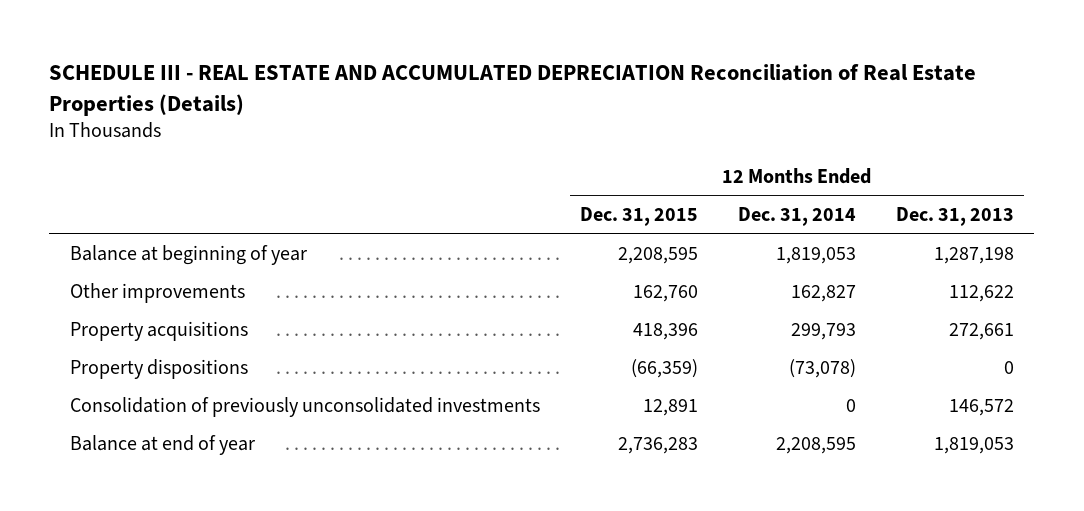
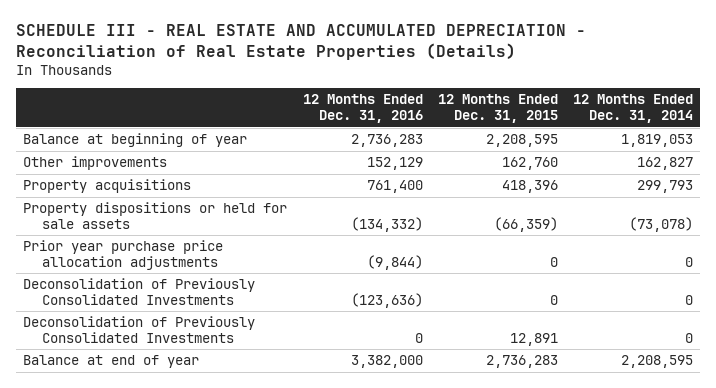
- SCHEDULE III - REAL ESTATE AND ACCUMULATED DEPRECIATION Reconciliation of Real Estate Properties (Details)
+ SCHEDULE III - REAL ESTATE AND ACCUMULATED DEPRECIATION - Reconciliation of Real Estate Properties (Details)
- | 12 Months Ended Dec. 31, 2015 | 12 Months Ended Dec. 31, 2014 | 12 Months Ended Dec. 31, 2013
+ | 12 Months Ended Dec. 31, 2016 | 12 Months Ended Dec. 31, 2015 | 12 Months Ended Dec. 31, 2014
- Property dispositions | (66,359) | (73,078) | 0
- Consolidation of previously unconsolidated investments | 12,891 | 0 | 146,572
+ Property dispositions or held for sale assets | (134,332) | (66,359) | (73,078)
+ Prior year purchase price allocation adjustments | (9,844) | 0 | 0
+ Deconsolidation of Previously Consolidated Investments | (123,636) | 0 | 0
+ Deconsolidation of Previously Consolidated Investments | 0 | 12,891 | 0

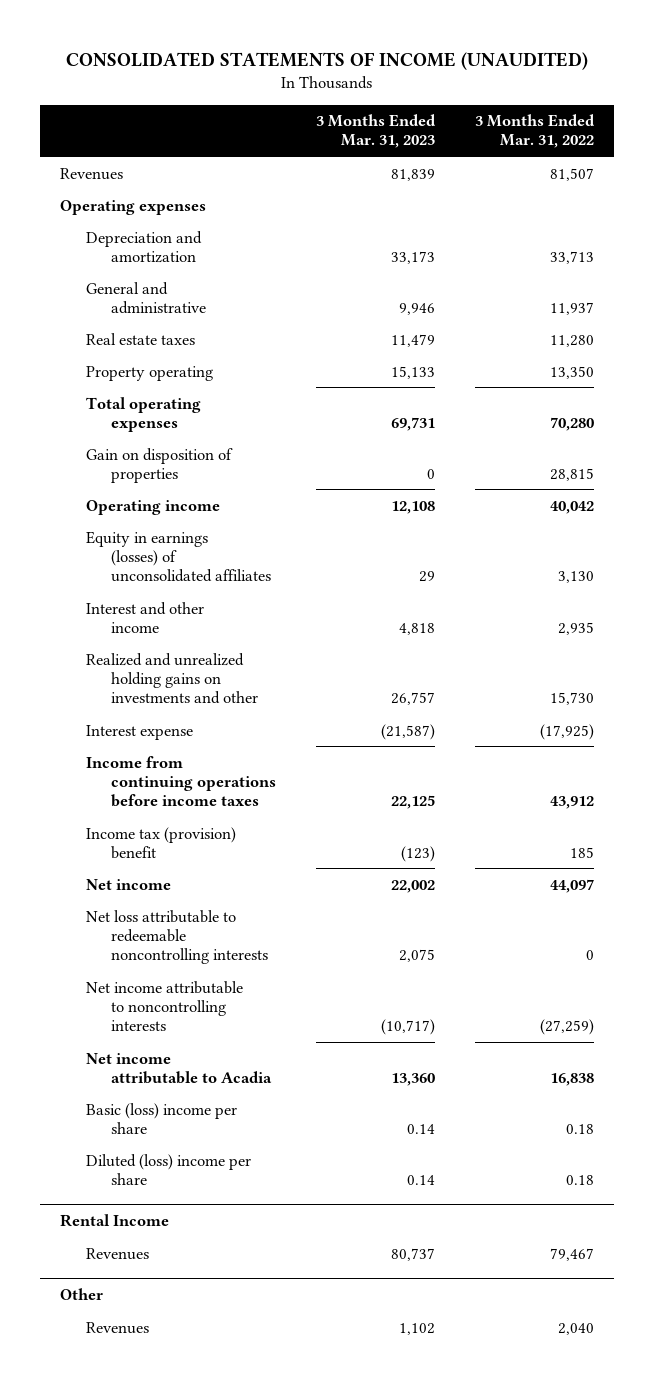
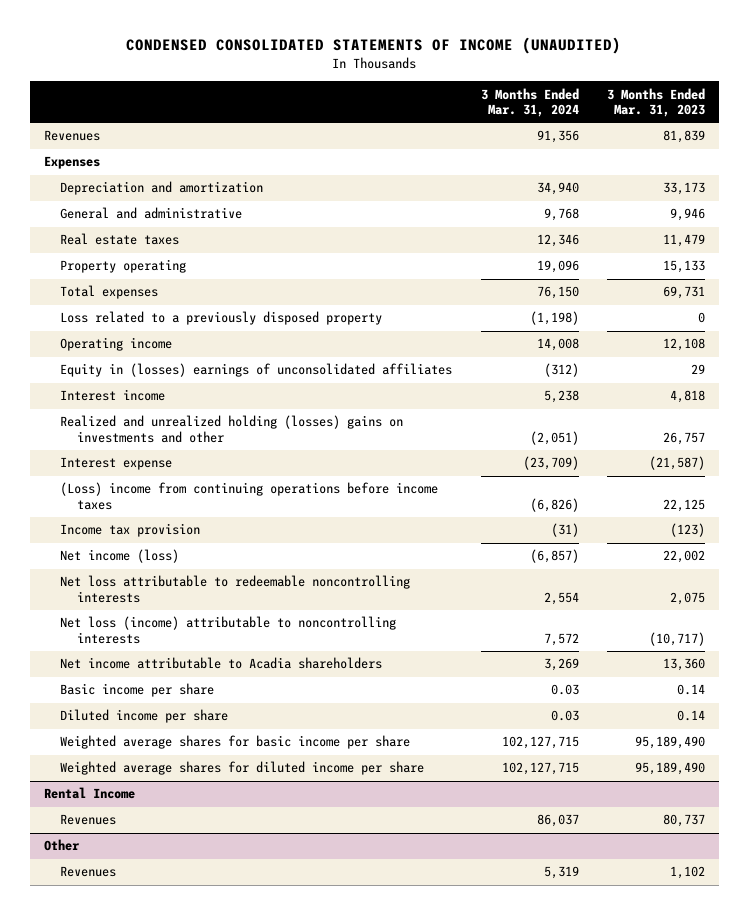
- CONSOLIDATED STATEMENTS OF INCOME (UNAUDITED)
+ CONDENSED CONSOLIDATED STATEMENTS OF INCOME (UNAUDITED)
- | 3 Months Ended Mar. 31, 2023 | 3 Months Ended Mar. 31, 2022
+ | 3 Months Ended Mar. 31, 2024 | 3 Months Ended Mar. 31, 2023
- Operating expenses
+ Expenses
- Total operating expenses | 69,731 | 70,280
- Gain on disposition of properties | 0 | 28,815
+ Total expenses | 76,150 | 69,731
+ Loss related to a previously disposed property | (1,198) | 0
- Equity in earnings (losses) of unconsolidated affiliates | 29 | 3,130
- Interest and other income | 4,818 | 2,935
- Realized and unrealized holding gains on investments and other | 26,757 | 15,730
+ Equity in (losses) earnings of unconsolidated affiliates | (312) | 29
+ Interest income | 5,238 | 4,818
+ Realized and unrealized holding (losses) gains on investments and other | (2,051) | 26,757
- Income from continuing operations before income taxes | 22,125 | 43,912
- Income tax (provision) benefit | (123) | 185
- Net income | 22,002 | 44,097
+ (Loss) income from continuing operations before income taxes | (6,826) | 22,125
+ Income tax provision | (31) | (123)
+ Net income (loss) | (6,857) | 22,002
- Net income attributable to noncontrolling interests | (10,717) | (27,259)
- Net income attributable to Acadia | 13,360 | 16,838
- Basic (loss) income per share | 0.14 | 0.18
- Diluted (loss) income per share | 0.14 | 0.18
+ Net loss (income) attributable to noncontrolling interests | 7,572 | (10,717)
+ Net income attributable to Acadia shareholders | 3,269 | 13,360
+ Basic income per share | 0.03 | 0.14
+ Diluted income per share | 0.03 | 0.14
+ Weighted average shares for basic income per share | 102,127,715 | 95,189,490
+ Weighted average shares for diluted income per share | 102,127,715 | 95,189,490

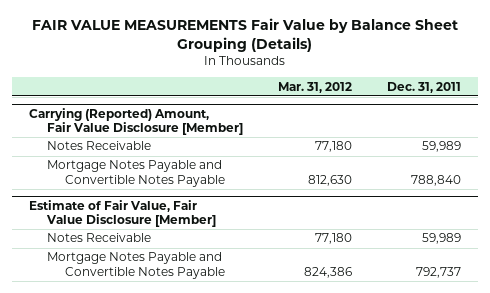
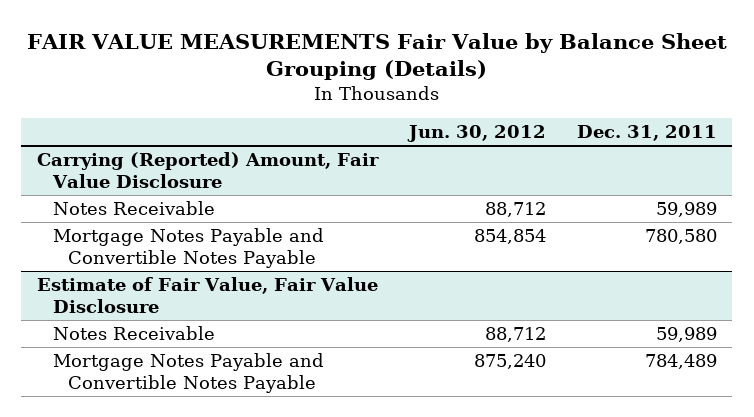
- | Mar. 31, 2012 | Dec. 31, 2011
+ | Jun. 30, 2012 | Dec. 31, 2011
- Carrying (Reported) Amount, Fair Value Disclosure [Member]
+ Carrying (Reported) Amount, Fair Value Disclosure
- Mortgage Notes Payable and Convertible Notes Payable | 812,630 | 788,840
- Estimate of Fair Value, Fair Value Disclosure [Member]
+ Mortgage Notes Payable and Convertible Notes Payable | 854,854 | 780,580
+ Estimate of Fair Value, Fair Value Disclosure
- Mortgage Notes Payable and Convertible Notes Payable | 824,386 | 792,737
+ Mortgage Notes Payable and Convertible Notes Payable | 875,240 | 784,489

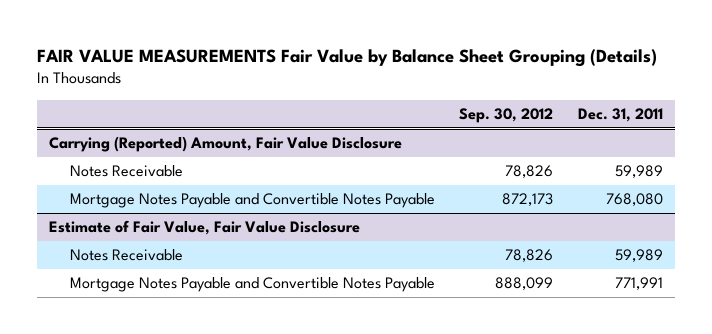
- | Jun. 30, 2012 | Dec. 31, 2011
+ | Sep. 30, 2012 | Dec. 31, 2011
@ Carrying (Reported) Amount, Fair Value Disclosure
- Mortgage Notes Payable and Convertible Notes Payable | 854,854 | 780,580
+ Mortgage Notes Payable and Convertible Notes Payable | 872,173 | 768,080
@ Estimate of Fair Value, Fair Value Disclosure
- Mortgage Notes Payable and Convertible Notes Payable | 875,240 | 784,489
+ Mortgage Notes Payable and Convertible Notes Payable | 888,099 | 771,991

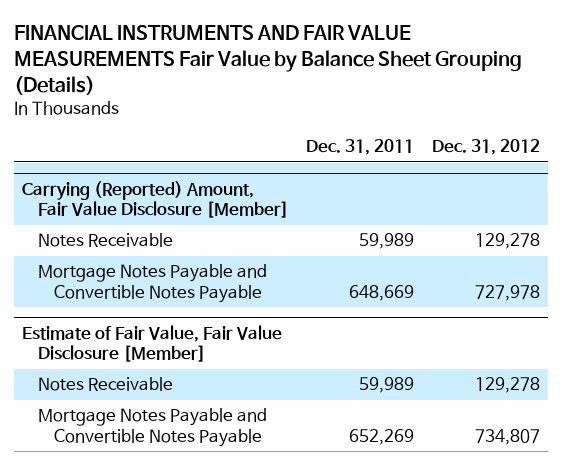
- FAIR VALUE MEASUREMENTS Fair Value by Balance Sheet Grouping (Details)
+ FINANCIAL INSTRUMENTS AND FAIR VALUE MEASUREMENTS Fair Value by Balance Sheet Grouping (Details)
- | Sep. 30, 2012 | Dec. 31, 2011
+ | Dec. 31, 2011 | Dec. 31, 2012
- Carrying (Reported) Amount, Fair Value Disclosure
+ Carrying (Reported) Amount, Fair Value Disclosure [Member]
- Mortgage Notes Payable and Convertible Notes Payable | 872,173 | 768,080
- Estimate of Fair Value, Fair Value Disclosure
+ Mortgage Notes Payable and Convertible Notes Payable | 648,669 | 727,978
+ Estimate of Fair Value, Fair Value Disclosure [Member]
- Mortgage Notes Payable and Convertible Notes Payable | 888,099 | 771,991
+ Mortgage Notes Payable and Convertible Notes Payable | 652,269 | 734,807

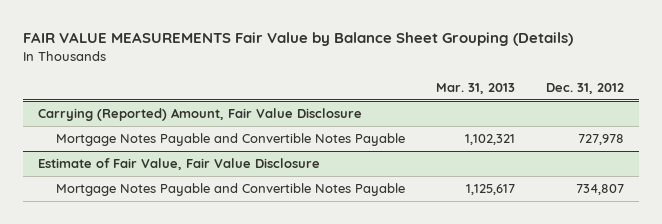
- FINANCIAL INSTRUMENTS AND FAIR VALUE MEASUREMENTS Fair Value by Balance Sheet Grouping (Details)
+ FAIR VALUE MEASUREMENTS Fair Value by Balance Sheet Grouping (Details)
- | Dec. 31, 2011 | Dec. 31, 2012
+ | Mar. 31, 2013 | Dec. 31, 2012
- Carrying (Reported) Amount, Fair Value Disclosure [Member]
- Notes Receivable | 59,989 | 129,278
+ Carrying (Reported) Amount, Fair Value Disclosure
- Estimate of Fair Value, Fair Value Disclosure [Member]
- Notes Receivable | 59,989 | 129,278
+ Estimate of Fair Value, Fair Value Disclosure

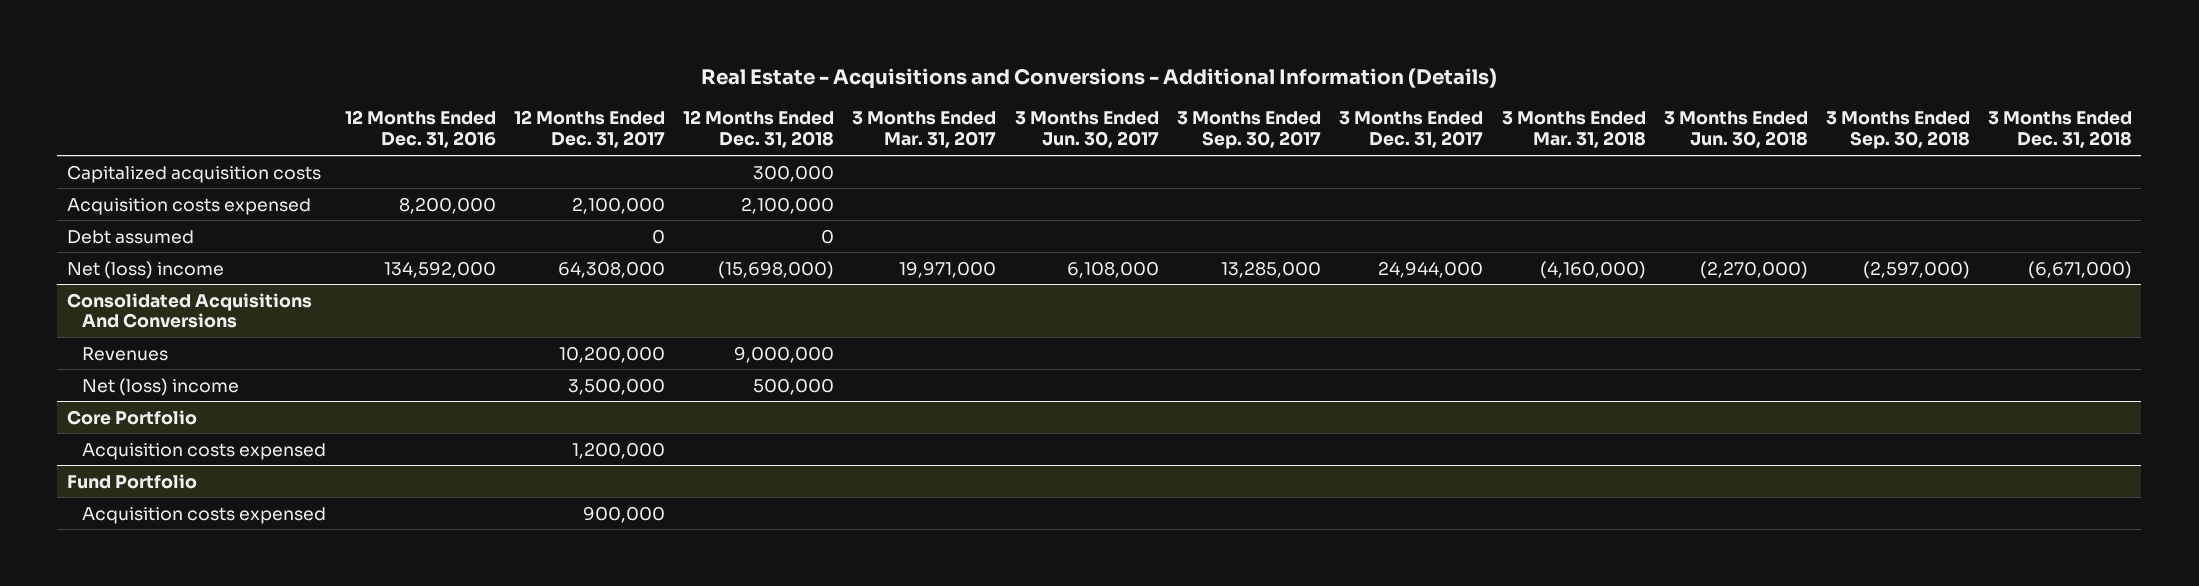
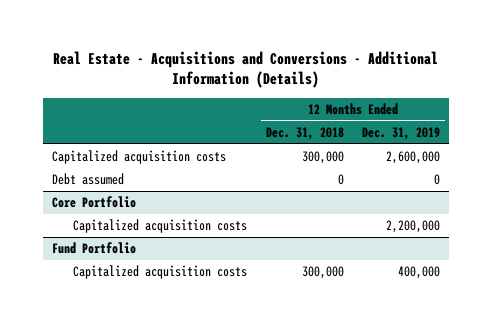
- | 12 Months Ended Dec. 31, 2016 | 12 Months Ended Dec. 31, 2017 | 12 Months Ended Dec. 31, 2018 | 3 Months Ended Mar. 31, 2017 | 3 Months Ended Jun. 30, 2017 | 3 Months Ended Sep. 30, 2017 | 3 Months Ended Dec. 31, 2017 | 3 Months Ended Mar. 31, 2018 | 3 Months Ended Jun. 30, 2018 | 3 Months Ended Sep. 30, 2018 | 3 Months Ended Dec. 31, 2018
+ | 12 Months Ended Dec. 31, 2018 | 12 Months Ended Dec. 31, 2019
- Acquisition costs expensed | 8,200,000 | 2,100,000 | 2,100,000 | | | | | | | |
- Net (loss) income | 134,592,000 | 64,308,000 | (15,698,000) | 19,971,000 | 6,108,000 | 13,285,000 | 24,944,000 | (4,160,000) | (2,270,000) | (2,597,000) | (6,671,000)
- Consolidated Acquisitions And Conversions
- Revenues | | 10,200,000 | 9,000,000 | | | | | | | |
- Net (loss) income | | 3,500,000 | 500,000 | | | | | | | |
@ Core Portfolio
- Acquisition costs expensed | | 1,200,000 | | | | | | | | |
+ Capitalized acquisition costs | | 2,200,000
@ Fund Portfolio
- Acquisition costs expensed | | 900,000 | | | | | | | | |
+ Capitalized acquisition costs | 300,000 | 400,000

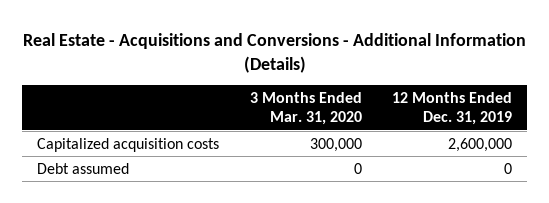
- | 12 Months Ended Dec. 31, 2018 | 12 Months Ended Dec. 31, 2019
+ | 3 Months Ended Mar. 31, 2020 | 12 Months Ended Dec. 31, 2019
- Core Portfolio
- Capitalized acquisition costs | | 2,200,000
- Fund Portfolio
- Capitalized acquisition costs | 300,000 | 400,000

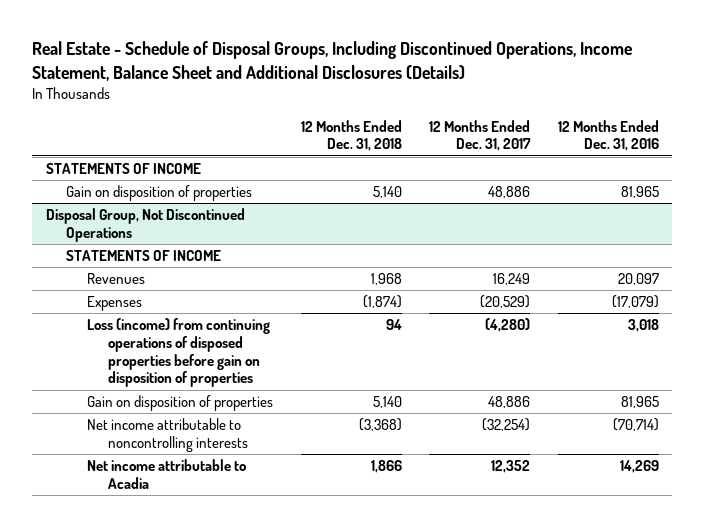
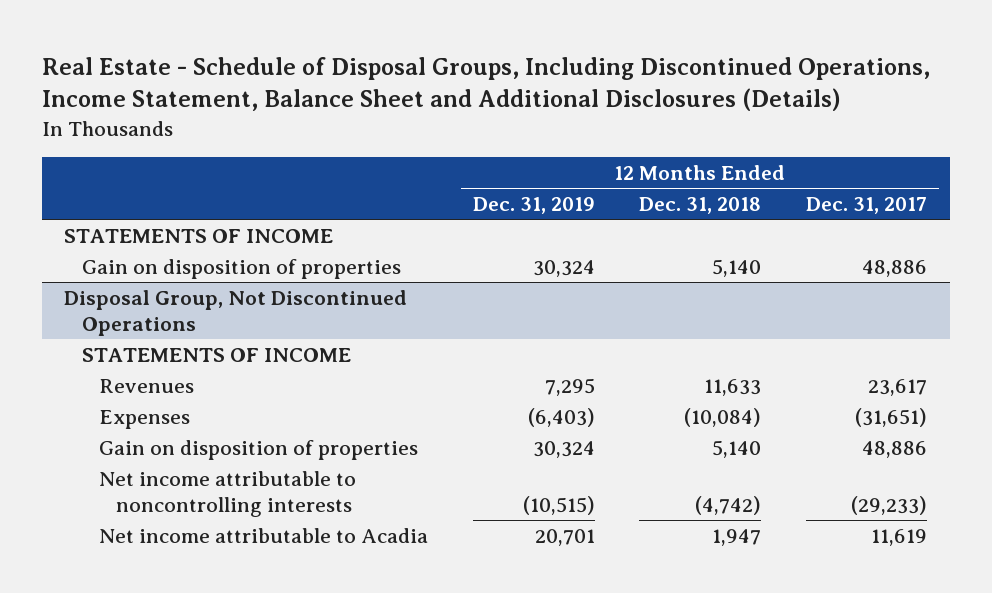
- | 12 Months Ended Dec. 31, 2018 | 12 Months Ended Dec. 31, 2017 | 12 Months Ended Dec. 31, 2016
+ | 12 Months Ended Dec. 31, 2019 | 12 Months Ended Dec. 31, 2018 | 12 Months Ended Dec. 31, 2017
@ Disposal Group, Not Discontinued Operations
- Revenues | 1,968 | 16,249 | 20,097
- Expenses | (1,874) | (20,529) | (17,079)
- Loss (income) from continuing operations of disposed properties before gain on disposition of properties | 94 | (4,280) | 3,018
+ Revenues | 7,295 | 11,633 | 23,617
+ Expenses | (6,403) | (10,084) | (31,651)
- Net income attributable to noncontrolling interests | (3,368) | (32,254) | (70,714)
- Net income attributable to Acadia | 1,866 | 12,352 | 14,269
+ Net income attributable to noncontrolling interests | (10,515) | (4,742) | (29,233)
+ Net income attributable to Acadia | 20,701 | 1,947 | 11,619

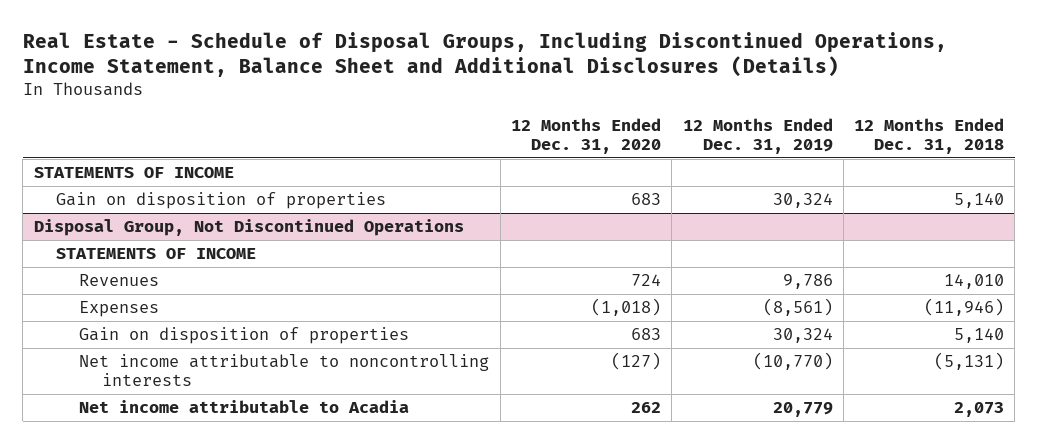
- | 12 Months Ended Dec. 31, 2019 | 12 Months Ended Dec. 31, 2018 | 12 Months Ended Dec. 31, 2017
+ | 12 Months Ended Dec. 31, 2020 | 12 Months Ended Dec. 31, 2019 | 12 Months Ended Dec. 31, 2018
@ Disposal Group, Not Discontinued Operations
- Revenues | 7,295 | 11,633 | 23,617
- Expenses | (6,403) | (10,084) | (31,651)
+ Revenues | 724 | 9,786 | 14,010
+ Expenses | (1,018) | (8,561) | (11,946)
- Net income attributable to noncontrolling interests | (10,515) | (4,742) | (29,233)
- Net income attributable to Acadia | 20,701 | 1,947 | 11,619
+ Net income attributable to noncontrolling interests | (127) | (10,770) | (5,131)
+ Net income attributable to Acadia | 262 | 20,779 | 2,073

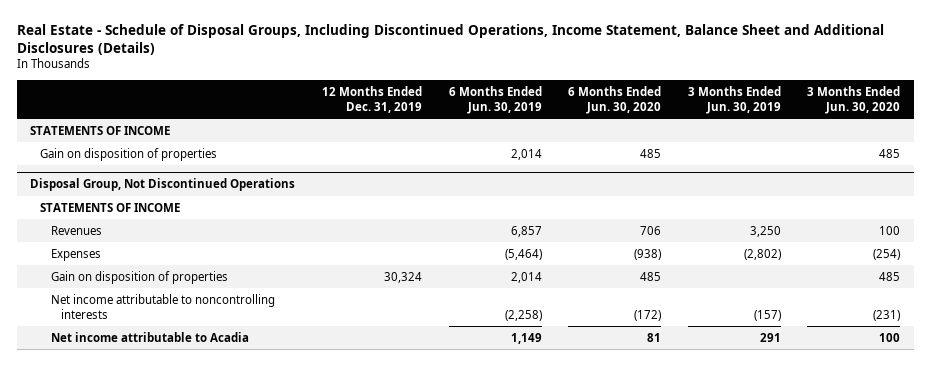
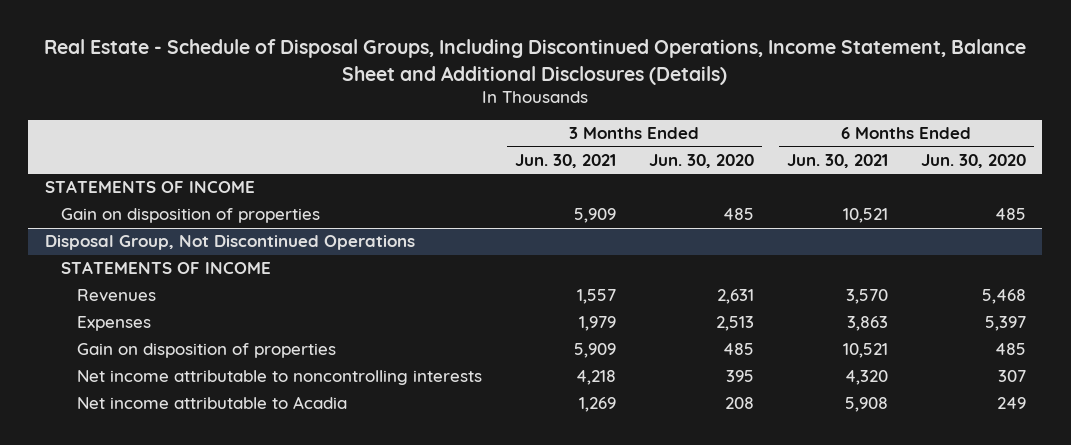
- | 12 Months Ended Dec. 31, 2019 | 6 Months Ended Jun. 30, 2019 | 6 Months Ended Jun. 30, 2020 | 3 Months Ended Jun. 30, 2019 | 3 Months Ended Jun. 30, 2020
+ | 3 Months Ended Jun. 30, 2021 | 3 Months Ended Jun. 30, 2020 | 6 Months Ended Jun. 30, 2021 | 6 Months Ended Jun. 30, 2020
@ Disposal Group, Not Discontinued Operations
- Revenues | | 6,857 | 706 | 3,250 | 100
- Expenses | | (5,464) | (938) | (2,802) | (254)
+ Revenues | 1,557 | 2,631 | 3,570 | 5,468
+ Expenses | 1,979 | 2,513 | 3,863 | 5,397
- Net income attributable to noncontrolling interests | | (2,258) | (172) | (157) | (231)
- Net income attributable to Acadia | | 1,149 | 81 | 291 | 100
+ Net income attributable to noncontrolling interests | 4,218 | 395 | 4,320 | 307
+ Net income attributable to Acadia | 1,269 | 208 | 5,908 | 249

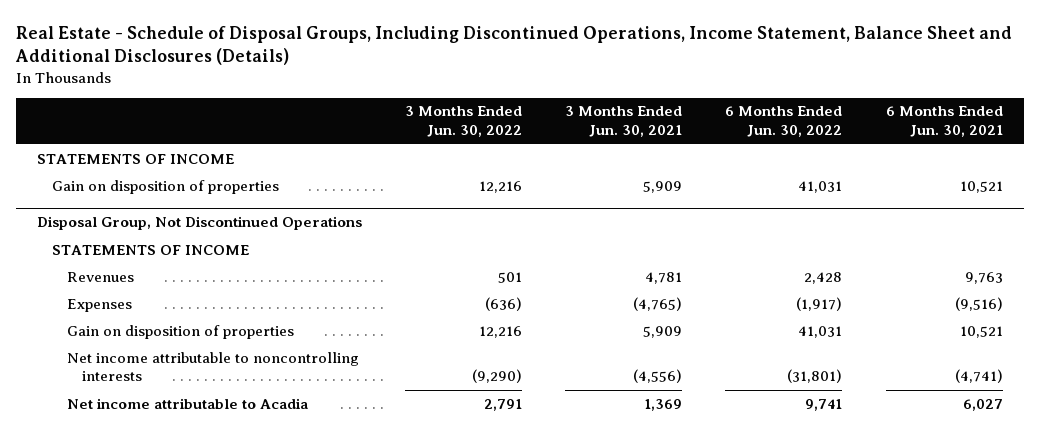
- | 3 Months Ended Jun. 30, 2021 | 3 Months Ended Jun. 30, 2020 | 6 Months Ended Jun. 30, 2021 | 6 Months Ended Jun. 30, 2020
+ | 3 Months Ended Jun. 30, 2022 | 3 Months Ended Jun. 30, 2021 | 6 Months Ended Jun. 30, 2022 | 6 Months Ended Jun. 30, 2021
@ Disposal Group, Not Discontinued Operations
- Revenues | 1,557 | 2,631 | 3,570 | 5,468
- Expenses | 1,979 | 2,513 | 3,863 | 5,397
+ Revenues | 501 | 4,781 | 2,428 | 9,763
+ Expenses | (636) | (4,765) | (1,917) | (9,516)
- Net income attributable to noncontrolling interests | 4,218 | 395 | 4,320 | 307
- Net income attributable to Acadia | 1,269 | 208 | 5,908 | 249
+ Net income attributable to noncontrolling interests | (9,290) | (4,556) | (31,801) | (4,741)
+ Net income attributable to Acadia | 2,791 | 1,369 | 9,741 | 6,027

